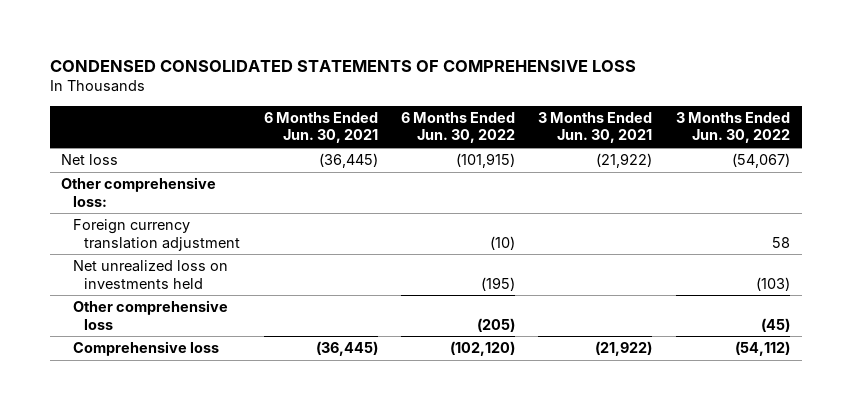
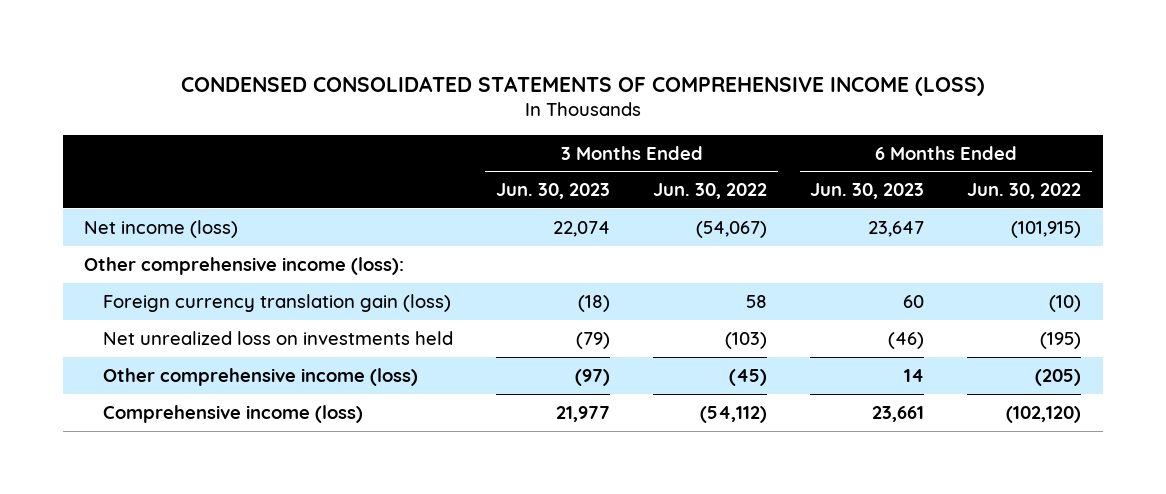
- CONDENSED CONSOLIDATED STATEMENTS OF COMPREHENSIVE LOSS
+ CONDENSED CONSOLIDATED STATEMENTS OF COMPREHENSIVE INCOME (LOSS)
- | 6 Months Ended Jun. 30, 2021 | 6 Months Ended Jun. 30, 2022 | 3 Months Ended Jun. 30, 2021 | 3 Months Ended Jun. 30, 2022
+ | 3 Months Ended Jun. 30, 2023 | 3 Months Ended Jun. 30, 2022 | 6 Months Ended Jun. 30, 2023 | 6 Months Ended Jun. 30, 2022
- Net loss | (36,445) | (101,915) | (21,922) | (54,067)
- Other comprehensive loss:
- Foreign currency translation adjustment | | (10) | | 58
+ Net income (loss) | 22,074 | (54,067) | 23,647 | (101,915)
+ Other comprehensive income (loss):
+ Foreign currency translation gain (loss) | (18) | 58 | 60 | (10)
- Other comprehensive loss | | (205) | | (45)
- Comprehensive loss | (36,445) | (102,120) | (21,922) | (54,112)
+ Other comprehensive income (loss) | (97) | (45) | 14 | (205)
+ Comprehensive income (loss) | 21,977 | (54,112) | 23,661 | (102,120)

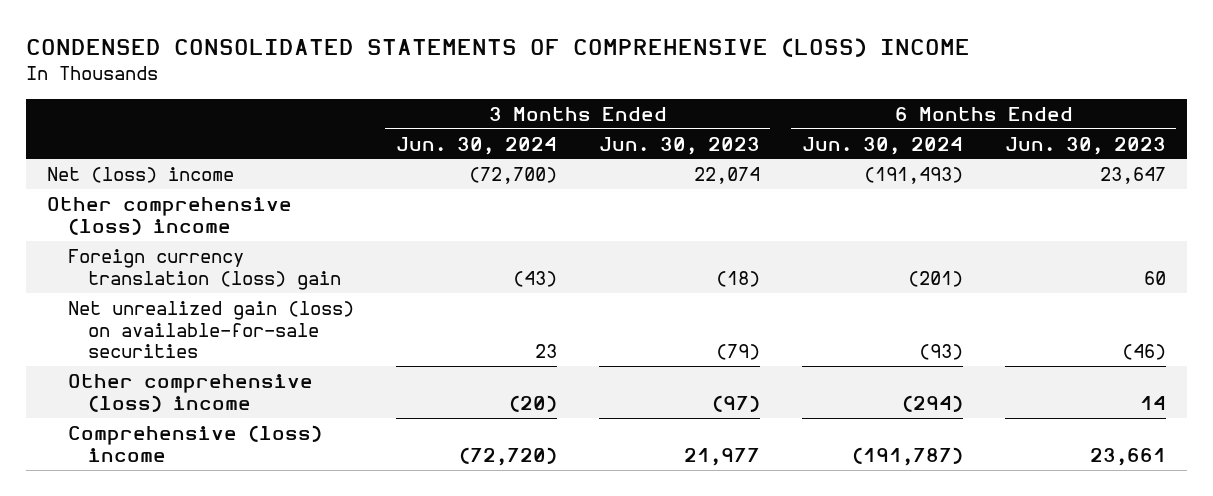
- CONDENSED CONSOLIDATED STATEMENTS OF COMPREHENSIVE INCOME (LOSS)
+ CONDENSED CONSOLIDATED STATEMENTS OF COMPREHENSIVE (LOSS) INCOME
- | 3 Months Ended Jun. 30, 2023 | 3 Months Ended Jun. 30, 2022 | 6 Months Ended Jun. 30, 2023 | 6 Months Ended Jun. 30, 2022
+ | 3 Months Ended Jun. 30, 2024 | 3 Months Ended Jun. 30, 2023 | 6 Months Ended Jun. 30, 2024 | 6 Months Ended Jun. 30, 2023
- Net income (loss) | 22,074 | (54,067) | 23,647 | (101,915)
- Other comprehensive income (loss):
- Foreign currency translation gain (loss) | (18) | 58 | 60 | (10)
- Net unrealized loss on investments held | (79) | (103) | (46) | (195)
- Other comprehensive income (loss) | (97) | (45) | 14 | (205)
- Comprehensive income (loss) | 21,977 | (54,112) | 23,661 | (102,120)
+ Net (loss) income | (72,700) | 22,074 | (191,493) | 23,647
+ Other comprehensive (loss) income
+ Foreign currency translation (loss) gain | (43) | (18) | (201) | 60
+ Net unrealized gain (loss) on available-for-sale securities | 23 | (79) | (93) | (46)
+ Other comprehensive (loss) income | (20) | (97) | (294) | 14
+ Comprehensive (loss) income | (72,720) | 21,977 | (191,787) | 23,661

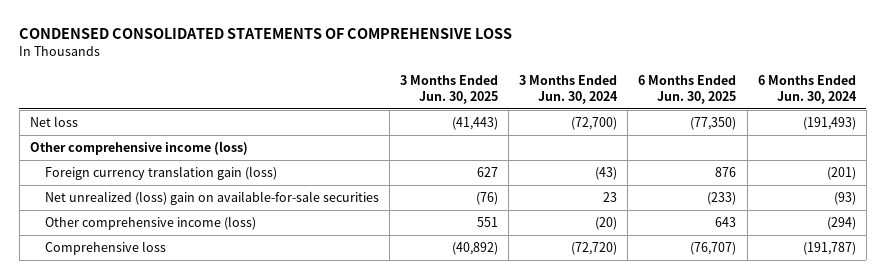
- CONDENSED CONSOLIDATED STATEMENTS OF COMPREHENSIVE (LOSS) INCOME
+ CONDENSED CONSOLIDATED STATEMENTS OF COMPREHENSIVE LOSS
- | 3 Months Ended Jun. 30, 2024 | 3 Months Ended Jun. 30, 2023 | 6 Months Ended Jun. 30, 2024 | 6 Months Ended Jun. 30, 2023
+ | 3 Months Ended Jun. 30, 2025 | 3 Months Ended Jun. 30, 2024 | 6 Months Ended Jun. 30, 2025 | 6 Months Ended Jun. 30, 2024
- Net (loss) income | (72,700) | 22,074 | (191,493) | 23,647
- Other comprehensive (loss) income
- Foreign currency translation (loss) gain | (43) | (18) | (201) | 60
- Net unrealized gain (loss) on available-for-sale securities | 23 | (79) | (93) | (46)
- Other comprehensive (loss) income | (20) | (97) | (294) | 14
- Comprehensive (loss) income | (72,720) | 21,977 | (191,787) | 23,661
+ Net loss | (41,443) | (72,700) | (77,350) | (191,493)
+ Other comprehensive income (loss)
+ Foreign currency translation gain (loss) | 627 | (43) | 876 | (201)
+ Net unrealized (loss) gain on available-for-sale securities | (76) | 23 | (233) | (93)
+ Other comprehensive income (loss) | 551 | (20) | 643 | (294)
+ Comprehensive loss | (40,892) | (72,720) | (76,707) | (191,787)

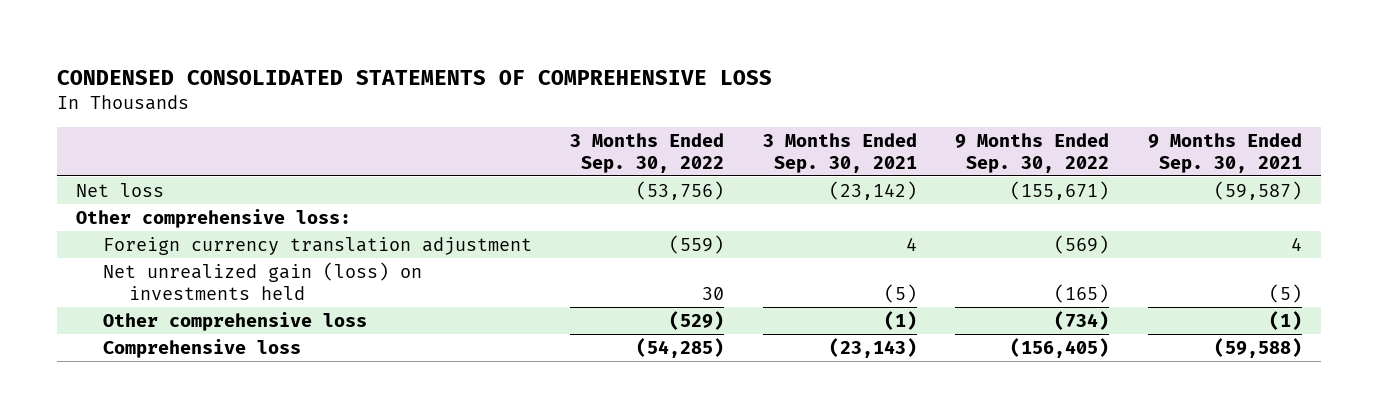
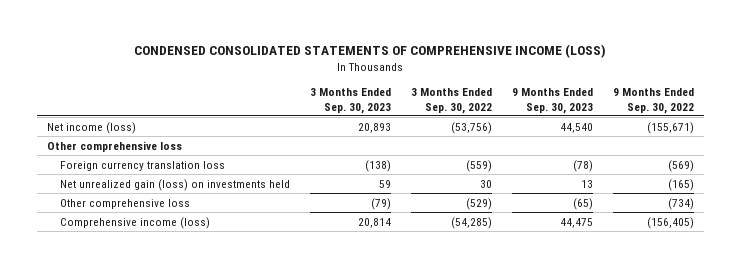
- CONDENSED CONSOLIDATED STATEMENTS OF COMPREHENSIVE LOSS
+ CONDENSED CONSOLIDATED STATEMENTS OF COMPREHENSIVE INCOME (LOSS)
- | 3 Months Ended Sep. 30, 2022 | 3 Months Ended Sep. 30, 2021 | 9 Months Ended Sep. 30, 2022 | 9 Months Ended Sep. 30, 2021
+ | 3 Months Ended Sep. 30, 2023 | 3 Months Ended Sep. 30, 2022 | 9 Months Ended Sep. 30, 2023 | 9 Months Ended Sep. 30, 2022
- Net loss | (53,756) | (23,142) | (155,671) | (59,587)
- Other comprehensive loss:
- Foreign currency translation adjustment | (559) | 4 | (569) | 4
+ Net income (loss) | 20,893 | (53,756) | 44,540 | (155,671)
+ Other comprehensive loss
+ Foreign currency translation loss | (138) | (559) | (78) | (569)
- Comprehensive loss | (54,285) | (23,143) | (156,405) | (59,588)
+ Comprehensive income (loss) | 20,814 | (54,285) | 44,475 | (156,405)

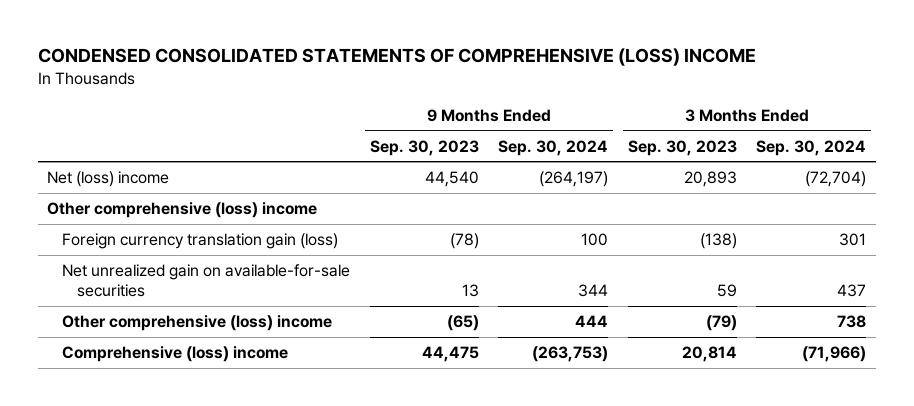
- CONDENSED CONSOLIDATED STATEMENTS OF COMPREHENSIVE INCOME (LOSS)
+ CONDENSED CONSOLIDATED STATEMENTS OF COMPREHENSIVE (LOSS) INCOME
- | 3 Months Ended Sep. 30, 2023 | 3 Months Ended Sep. 30, 2022 | 9 Months Ended Sep. 30, 2023 | 9 Months Ended Sep. 30, 2022
+ | 9 Months Ended Sep. 30, 2023 | 9 Months Ended Sep. 30, 2024 | 3 Months Ended Sep. 30, 2023 | 3 Months Ended Sep. 30, 2024
- Net income (loss) | 20,893 | (53,756) | 44,540 | (155,671)
- Other comprehensive loss
- Foreign currency translation loss | (138) | (559) | (78) | (569)
- Net unrealized gain (loss) on investments held | 59 | 30 | 13 | (165)
- Other comprehensive loss | (79) | (529) | (65) | (734)
- Comprehensive income (loss) | 20,814 | (54,285) | 44,475 | (156,405)
+ Net (loss) income | 44,540 | (264,197) | 20,893 | (72,704)
+ Other comprehensive (loss) income
+ Foreign currency translation gain (loss) | (78) | 100 | (138) | 301
+ Net unrealized gain on available-for-sale securities | 13 | 344 | 59 | 437
+ Other comprehensive (loss) income | (65) | 444 | (79) | 738
+ Comprehensive (loss) income | 44,475 | (263,753) | 20,814 | (71,966)

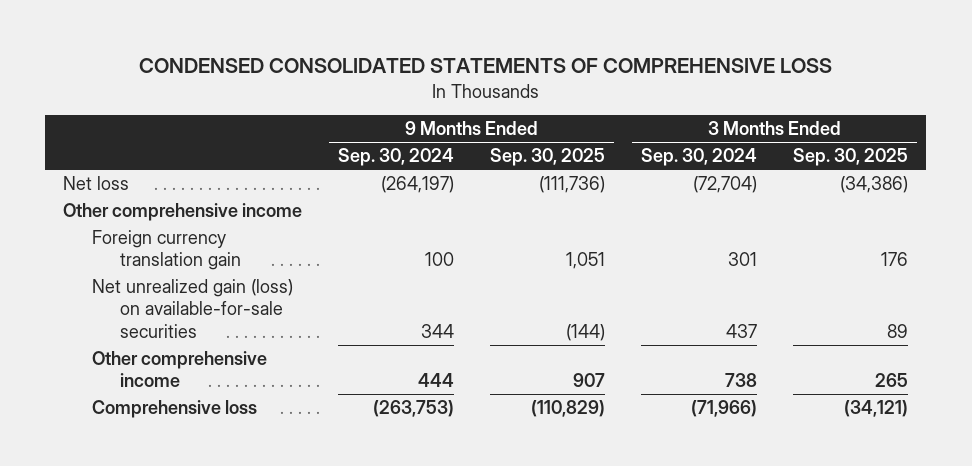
- CONDENSED CONSOLIDATED STATEMENTS OF COMPREHENSIVE (LOSS) INCOME
+ CONDENSED CONSOLIDATED STATEMENTS OF COMPREHENSIVE LOSS
- | 9 Months Ended Sep. 30, 2023 | 9 Months Ended Sep. 30, 2024 | 3 Months Ended Sep. 30, 2023 | 3 Months Ended Sep. 30, 2024
+ | 9 Months Ended Sep. 30, 2024 | 9 Months Ended Sep. 30, 2025 | 3 Months Ended Sep. 30, 2024 | 3 Months Ended Sep. 30, 2025
- Net (loss) income | 44,540 | (264,197) | 20,893 | (72,704)
- Other comprehensive (loss) income
- Foreign currency translation gain (loss) | (78) | 100 | (138) | 301
- Net unrealized gain on available-for-sale securities | 13 | 344 | 59 | 437
- Other comprehensive (loss) income | (65) | 444 | (79) | 738
- Comprehensive (loss) income | 44,475 | (263,753) | 20,814 | (71,966)
+ Net loss | (264,197) | (111,736) | (72,704) | (34,386)
+ Other comprehensive income
+ Foreign currency translation gain | 100 | 1,051 | 301 | 176
+ Net unrealized gain (loss) on available-for-sale securities | 344 | (144) | 437 | 89
+ Other comprehensive income | 444 | 907 | 738 | 265
+ Comprehensive loss | (263,753) | (110,829) | (71,966) | (34,121)

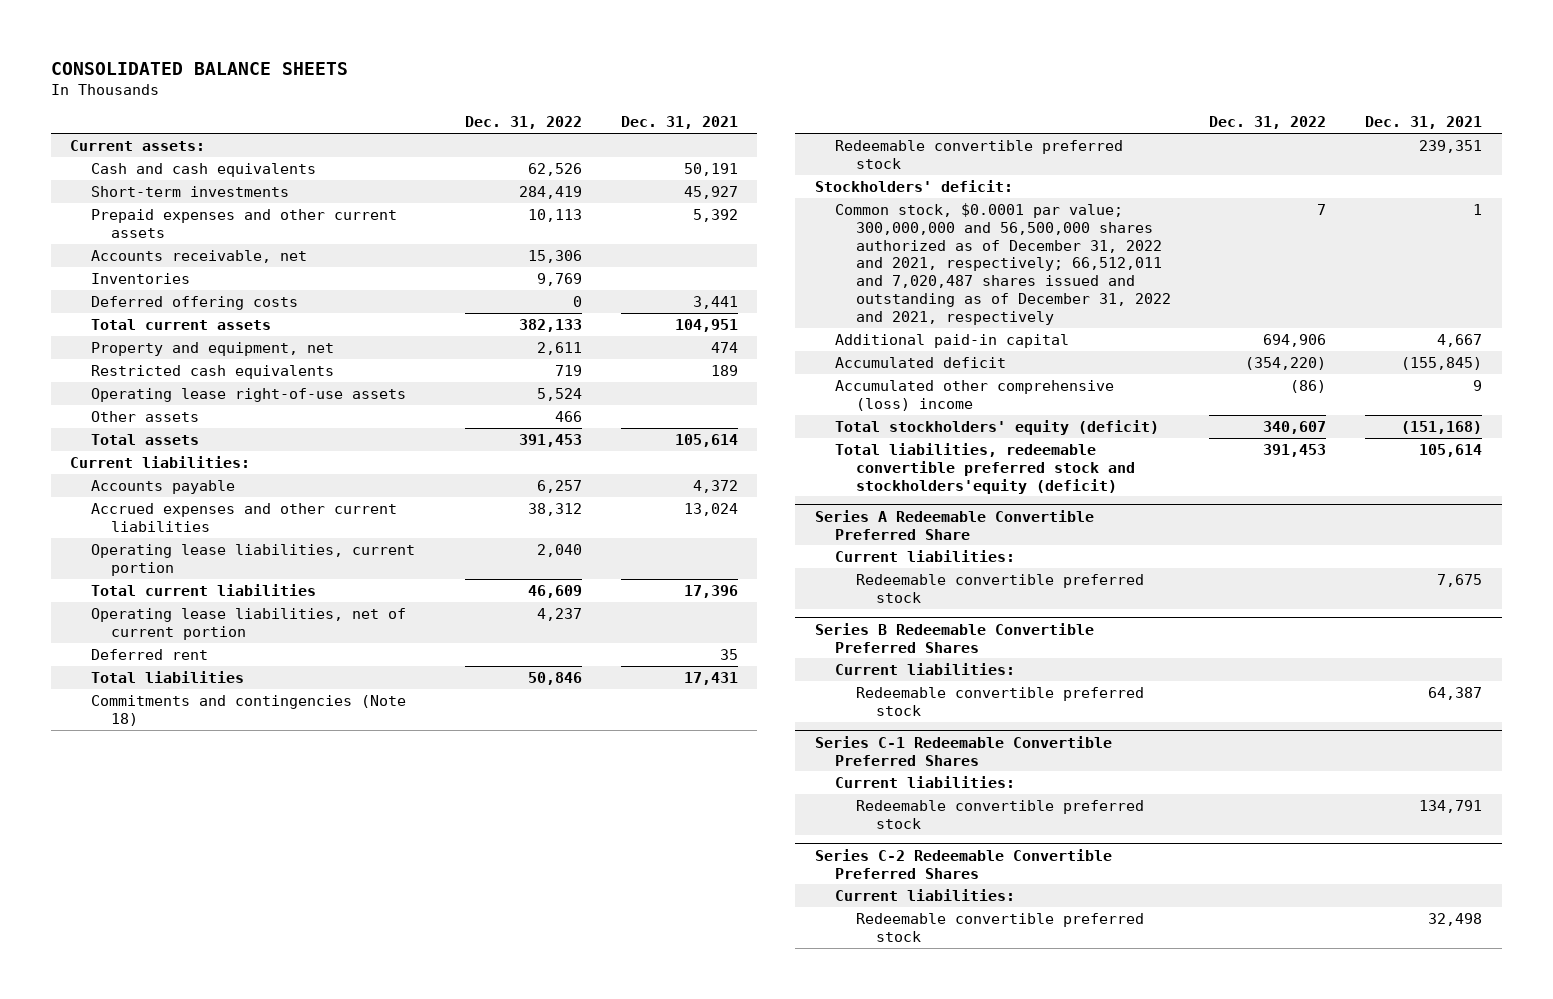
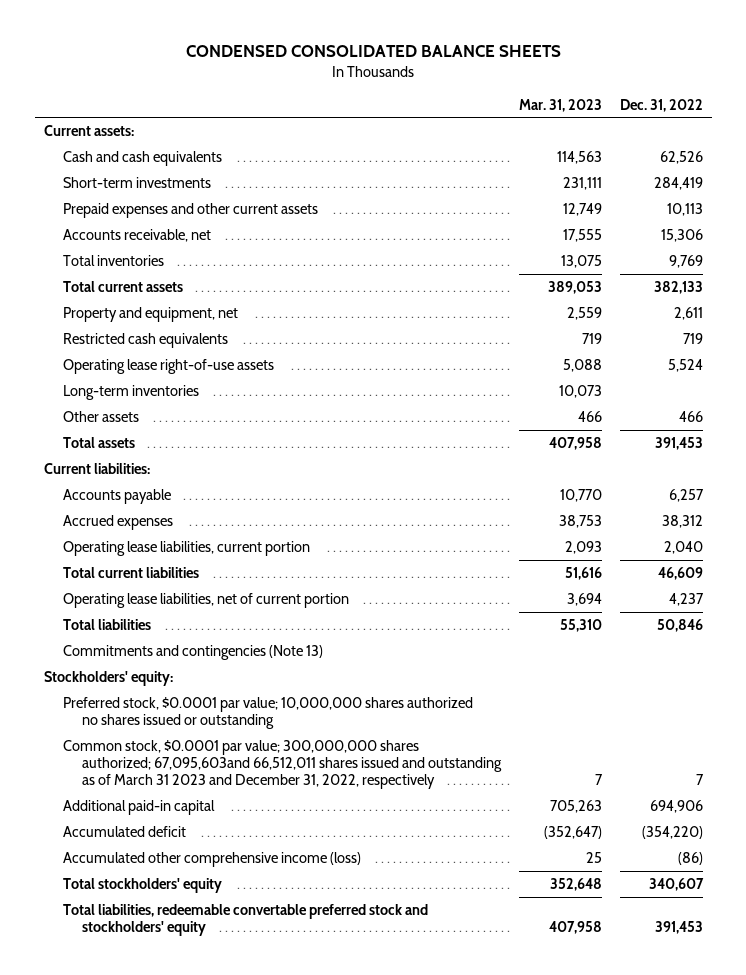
- CONSOLIDATED BALANCE SHEETS
+ CONDENSED CONSOLIDATED BALANCE SHEETS
- | Dec. 31, 2022 | Dec. 31, 2021
+ | Mar. 31, 2023 | Dec. 31, 2022
- Inventories | 9,769 |
- Deferred offering costs | 0 | 3,441
+ Total inventories | 13,075 | 9,769
+ Long-term inventories | 10,073 |
- Accrued expenses and other current liabilities | 38,312 | 13,024
+ Accrued expenses | 38,753 | 38,312
- Deferred rent | | 35
- Commitments and contingencies (Note 18)
- Redeemable convertible preferred stock | | 239,351
- Stockholders' deficit:
- Common stock, $0.0001 par value; 300,000,000 and 56,500,000 shares authorized as of December 31, 2022 and 2021, respectively; 66,512,011 and 7,020,487 shares issued and outstanding as of December 31, 2022 and 2021, respectively | 7 | 1
+ Commitments and contingencies (Note 13)
+ Stockholders' equity:
+ Preferred stock, $0.0001 par value; 10,000,000 shares authorized no shares issued or outstanding
+ Common stock, $0.0001 par value; 300,000,000 shares authorized; 67,095,603and 66,512,011 shares issued and outstanding as of March 31 2023 and December 31, 2022, respectively | 7 | 7
- Accumulated other comprehensive (loss) income | (86) | 9
- Total stockholders' equity (deficit) | 340,607 | (151,168)
- Total liabilities, redeemable convertible preferred stock and stockholders'equity (deficit) | 391,453 | 105,614
- Series A Redeemable Convertible Preferred Share
- Current liabilities:
- Redeemable convertible preferred stock | | 7,675
- Series B Redeemable Convertible Preferred Shares
- Current liabilities:
- Redeemable convertible preferred stock | | 64,387
- Series C-1 Redeemable Convertible Preferred Shares
- Current liabilities:
- Redeemable convertible preferred stock | | 134,791
- Series C-2 Redeemable Convertible Preferred Shares
- Current liabilities:
- Redeemable convertible preferred stock | | 32,498
+ Accumulated other comprehensive income (loss) | 25 | (86)
+ Total stockholders' equity | 352,648 | 340,607
+ Total liabilities, redeemable convertable preferred stock and stockholders' equity | 407,958 | 391,453

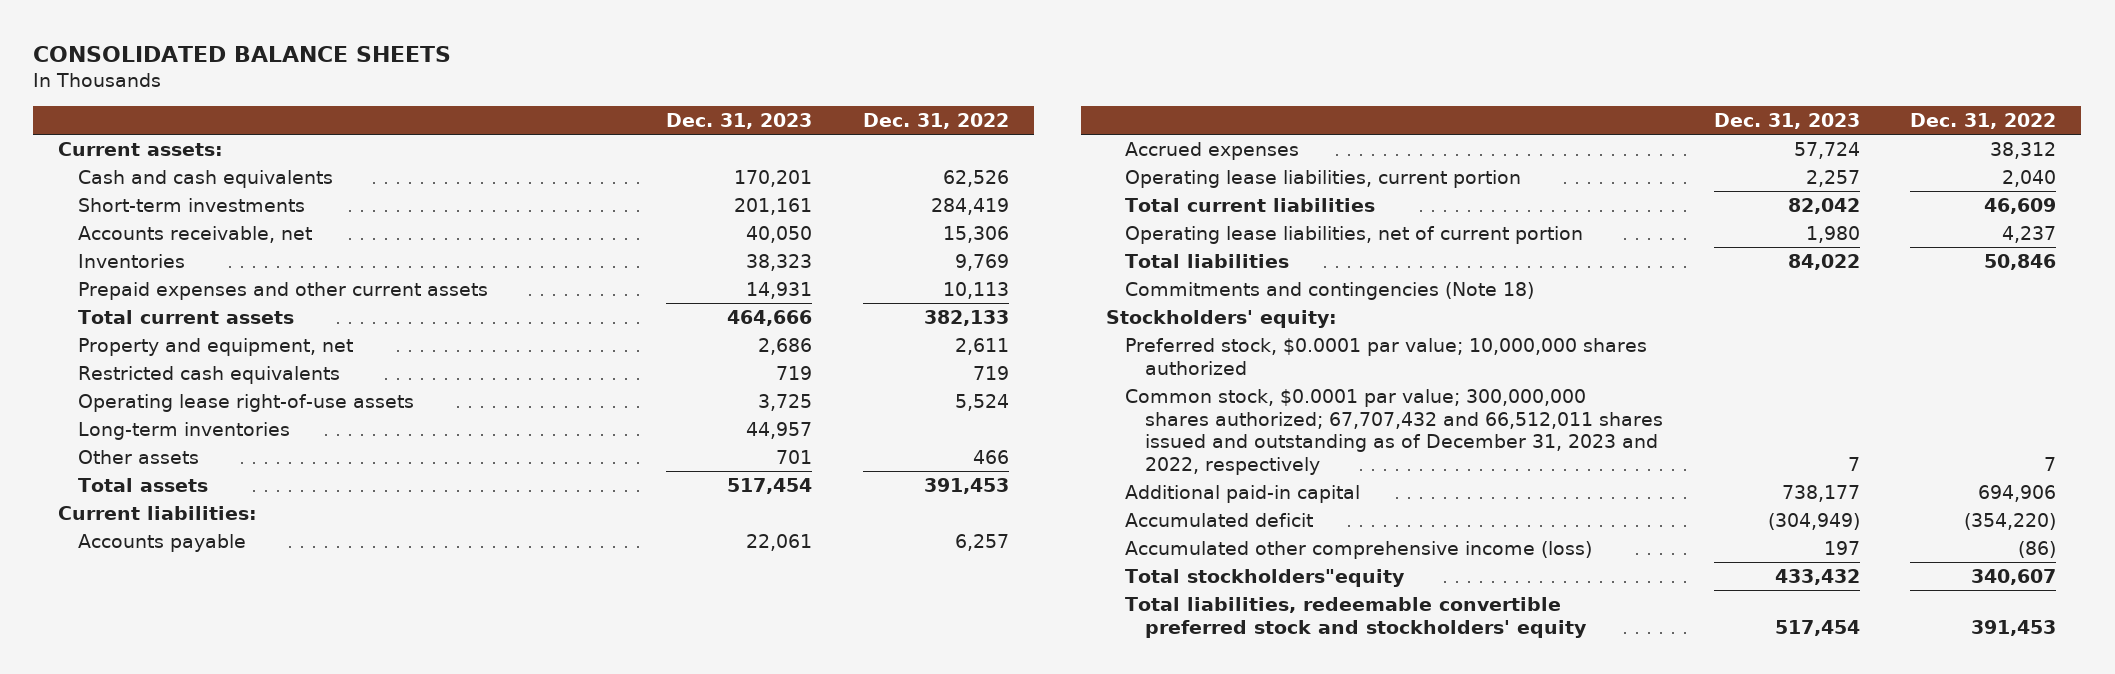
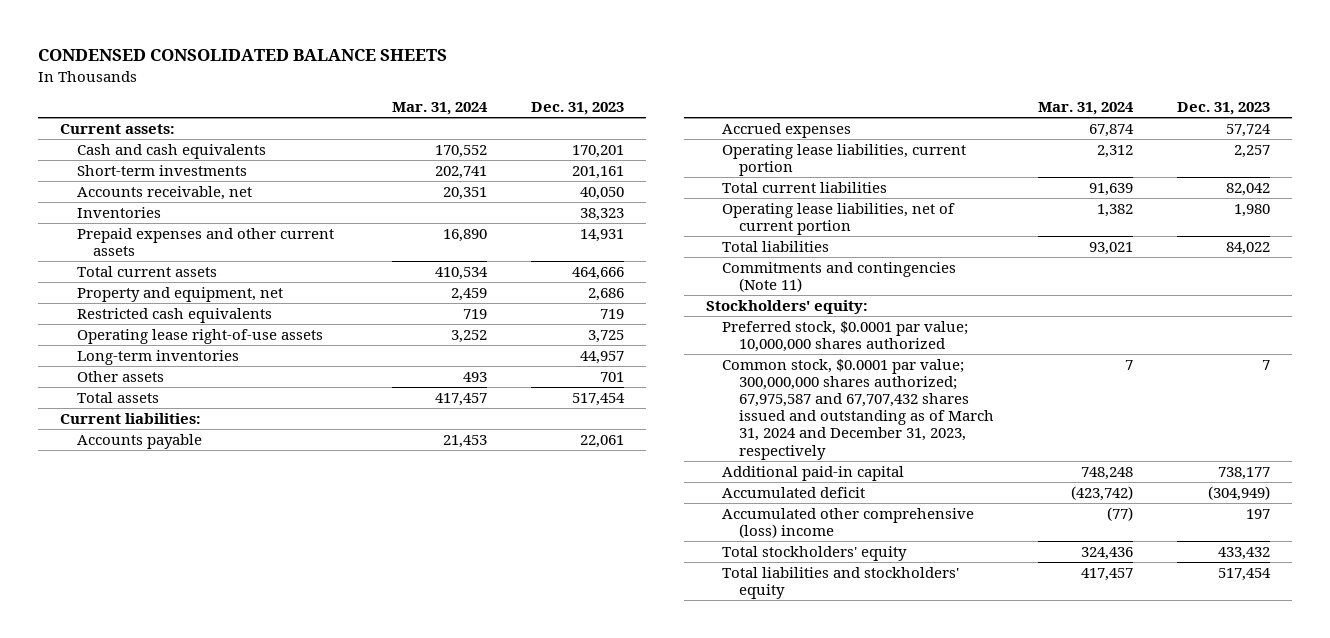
- CONSOLIDATED BALANCE SHEETS
+ CONDENSED CONSOLIDATED BALANCE SHEETS
- | Dec. 31, 2023 | Dec. 31, 2022
+ | Mar. 31, 2024 | Dec. 31, 2023
- Commitments and contingencies (Note 18)
+ Commitments and contingencies (Note 11)
- Common stock, $0.0001 par value; 300,000,000 shares authorized; 67,707,432 and 66,512,011 shares issued and outstanding as of December 31, 2023 and 2022, respectively | 7 | 7
+ Common stock, $0.0001 par value; 300,000,000 shares authorized; 67,975,587 and 67,707,432 shares issued and outstanding as of March 31, 2024 and December 31, 2023, respectively | 7 | 7
- Accumulated other comprehensive income (loss) | 197 | (86)
- Total stockholders"equity | 433,432 | 340,607
- Total liabilities, redeemable convertible preferred stock and stockholders' equity | 517,454 | 391,453
+ Accumulated other comprehensive (loss) income | (77) | 197
+ Total stockholders' equity | 324,436 | 433,432
+ Total liabilities and stockholders' equity | 417,457 | 517,454

